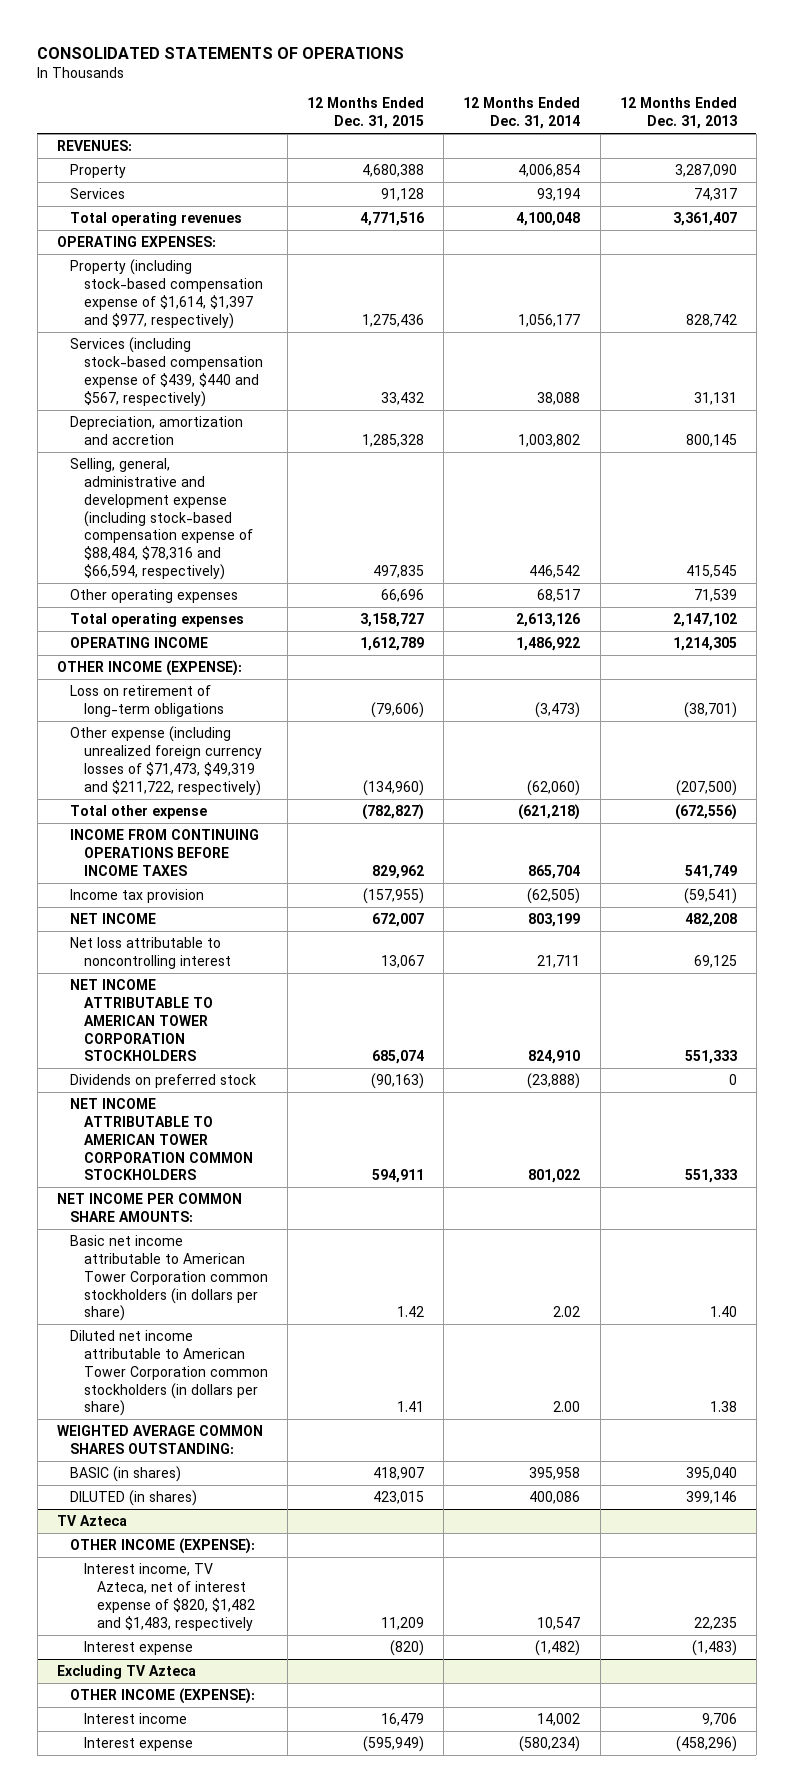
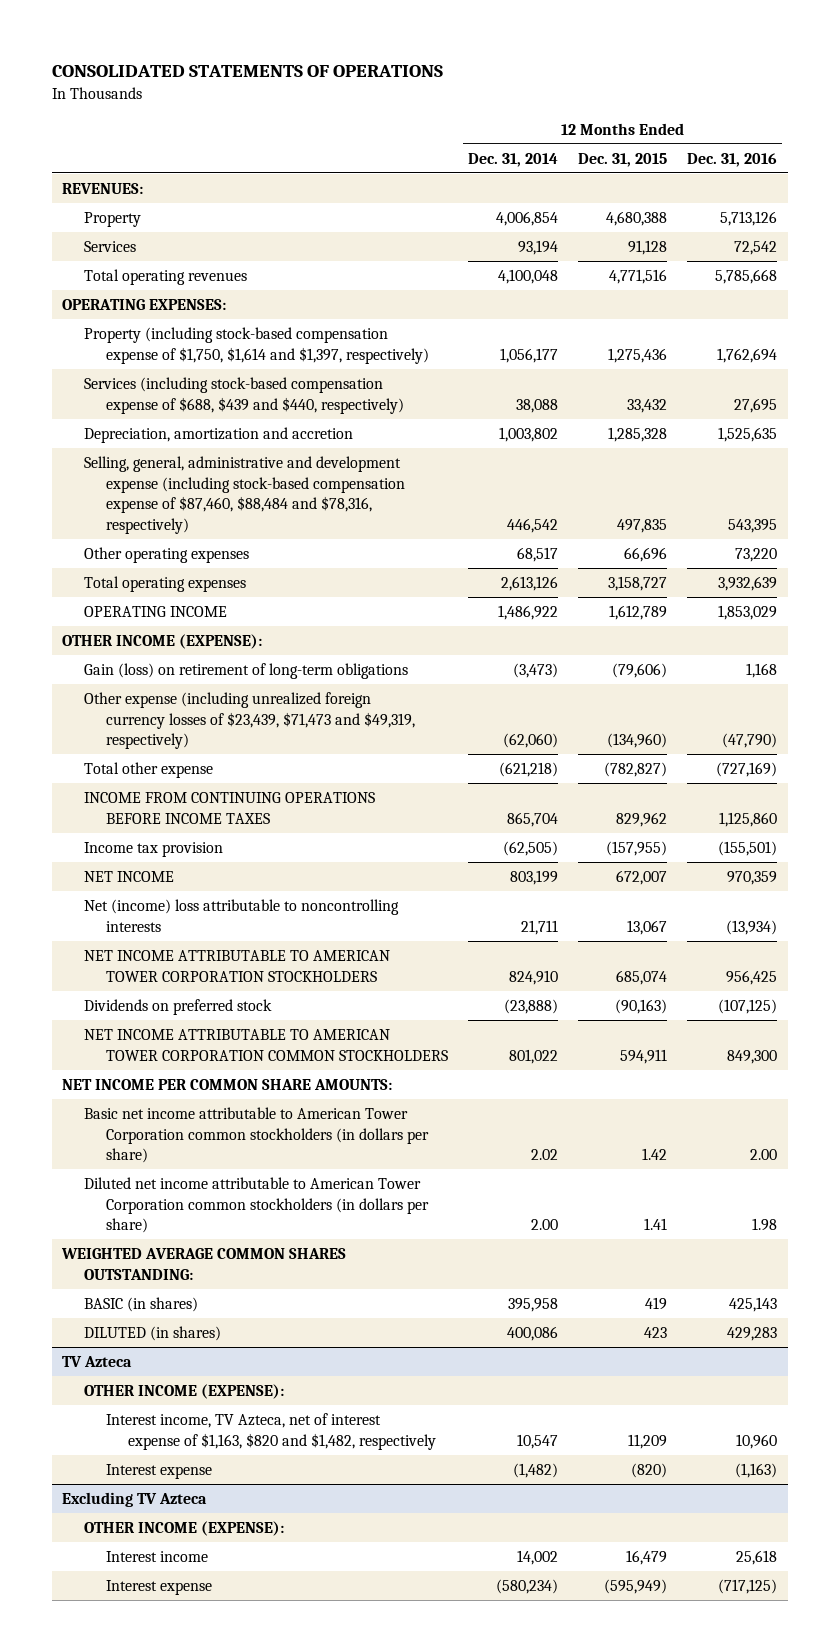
- | 12 Months Ended Dec. 31, 2015 | 12 Months Ended Dec. 31, 2014 | 12 Months Ended Dec. 31, 2013
+ | 12 Months Ended Dec. 31, 2014 | 12 Months Ended Dec. 31, 2015 | 12 Months Ended Dec. 31, 2016
- Property (including stock-based compensation expense of $1,614, $1,397 and $977, respectively) | 1,275,436 | 1,056,177 | 828,742
- Services (including stock-based compensation expense of $439, $440 and $567, respectively) | 33,432 | 38,088 | 31,131
+ Property (including stock-based compensation expense of $1,750, $1,614 and $1,397, respectively) | 1,056,177 | 1,275,436 | 1,762,694
+ Services (including stock-based compensation expense of $688, $439 and $440, respectively) | 38,088 | 33,432 | 27,695
- Selling, general, administrative and development expense (including stock-based compensation expense of $88,484, $78,316 and $66,594, respectively) | 497,835 | 446,542 | 415,545
+ Selling, general, administrative and development expense (including stock-based compensation expense of $87,460, $88,484 and $78,316, respectively) | 446,542 | 497,835 | 543,395
- Loss on retirement of long-term obligations | (79,606) | (3,473) | (38,701)
- Other expense (including unrealized foreign currency losses of $71,473, $49,319 and $211,722, respectively) | (134,960) | (62,060) | (207,500)
+ Gain (loss) on retirement of long-term obligations | (3,473) | (79,606) | 1,168
+ Other expense (including unrealized foreign currency losses of $23,439, $71,473 and $49,319, respectively) | (62,060) | (134,960) | (47,790)
- Net loss attributable to noncontrolling interest | 13,067 | 21,711 | 69,125
+ Net (income) loss attributable to noncontrolling interests | 21,711 | 13,067 | (13,934)
- BASIC (in shares) | 418,907 | 395,958 | 395,040
- DILUTED (in shares) | 423,015 | 400,086 | 399,146
+ BASIC (in shares) | 395,958 | 419 | 425,143
+ DILUTED (in shares) | 400,086 | 423 | 429,283
@ TV Azteca
- Interest income, TV Azteca, net of interest expense of $820, $1,482 and $1,483, respectively | 11,209 | 10,547 | 22,235
+ Interest income, TV Azteca, net of interest expense of $1,163, $820 and $1,482, respectively | 10,547 | 11,209 | 10,960

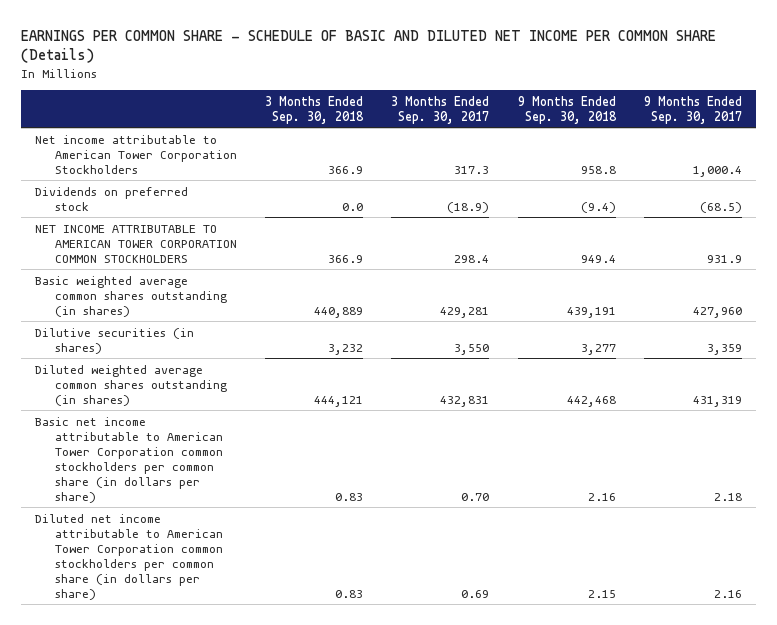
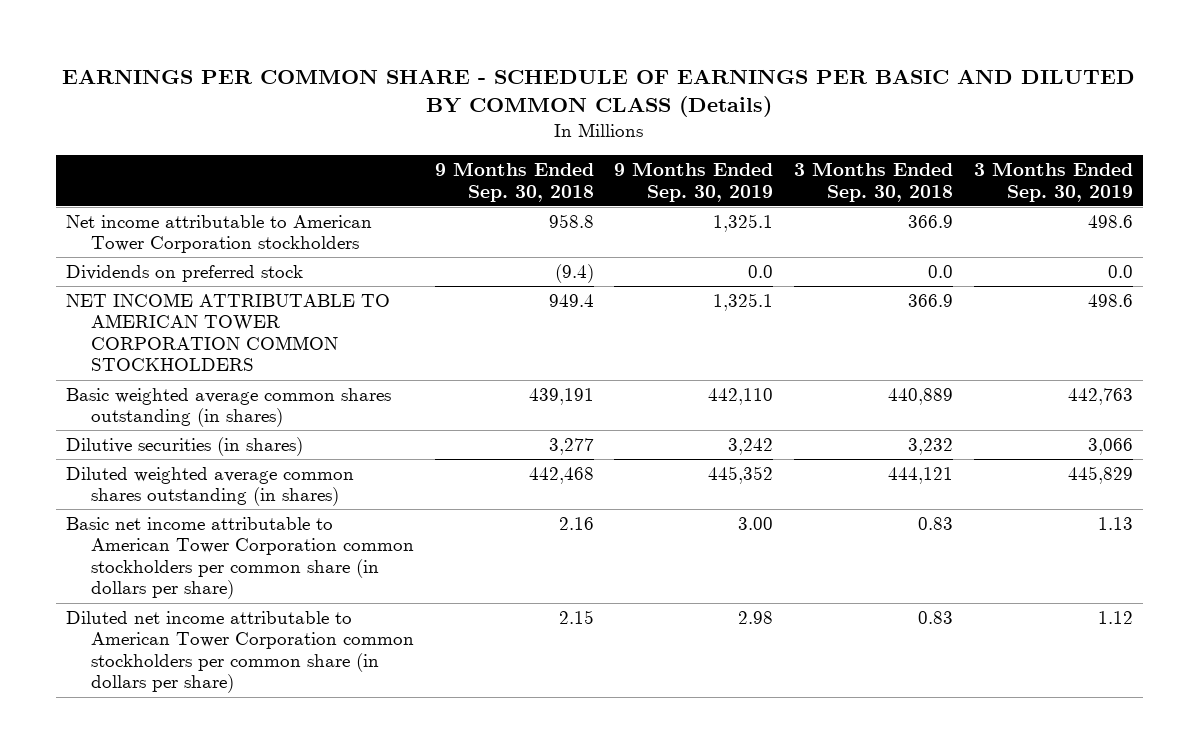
- EARNINGS PER COMMON SHARE - SCHEDULE OF BASIC AND DILUTED NET INCOME PER COMMON SHARE (Details)
+ EARNINGS PER COMMON SHARE - SCHEDULE OF EARNINGS PER BASIC AND DILUTED BY COMMON CLASS (Details)
- | 3 Months Ended Sep. 30, 2018 | 3 Months Ended Sep. 30, 2017 | 9 Months Ended Sep. 30, 2018 | 9 Months Ended Sep. 30, 2017
+ | 9 Months Ended Sep. 30, 2018 | 9 Months Ended Sep. 30, 2019 | 3 Months Ended Sep. 30, 2018 | 3 Months Ended Sep. 30, 2019
- Net income attributable to American Tower Corporation Stockholders | 366.9 | 317.3 | 958.8 | 1,000.4
+ Net income attributable to American Tower Corporation stockholders | 958.8 | 1,325.1 | 366.9 | 498.6

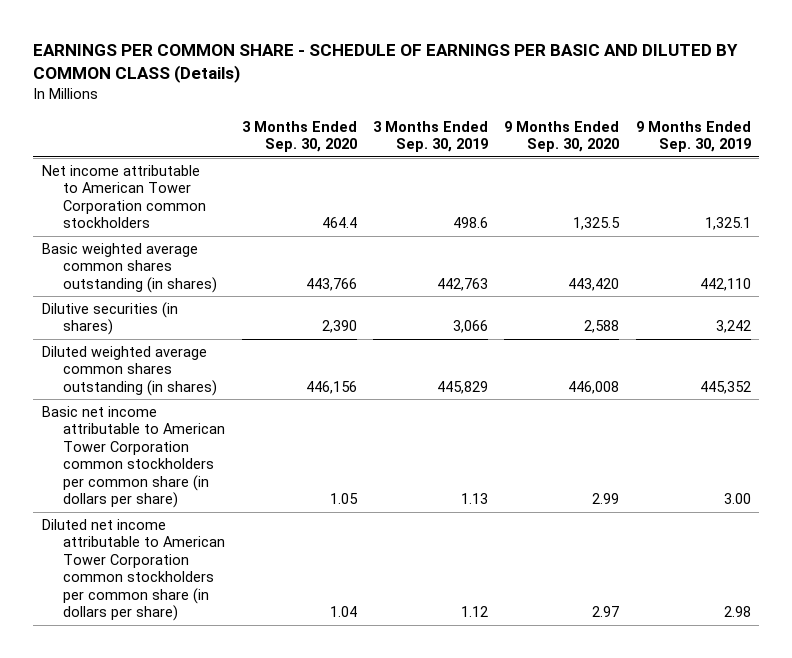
- | 9 Months Ended Sep. 30, 2018 | 9 Months Ended Sep. 30, 2019 | 3 Months Ended Sep. 30, 2018 | 3 Months Ended Sep. 30, 2019
+ | 3 Months Ended Sep. 30, 2020 | 3 Months Ended Sep. 30, 2019 | 9 Months Ended Sep. 30, 2020 | 9 Months Ended Sep. 30, 2019
- Net income attributable to American Tower Corporation stockholders | 958.8 | 1,325.1 | 366.9 | 498.6
- Dividends on preferred stock | (9.4) | 0.0 | 0.0 | 0.0
- NET INCOME ATTRIBUTABLE TO AMERICAN TOWER CORPORATION COMMON STOCKHOLDERS | 949.4 | 1,325.1 | 366.9 | 498.6
+ Net income attributable to American Tower Corporation common stockholders | 464.4 | 498.6 | 1,325.5 | 1,325.1

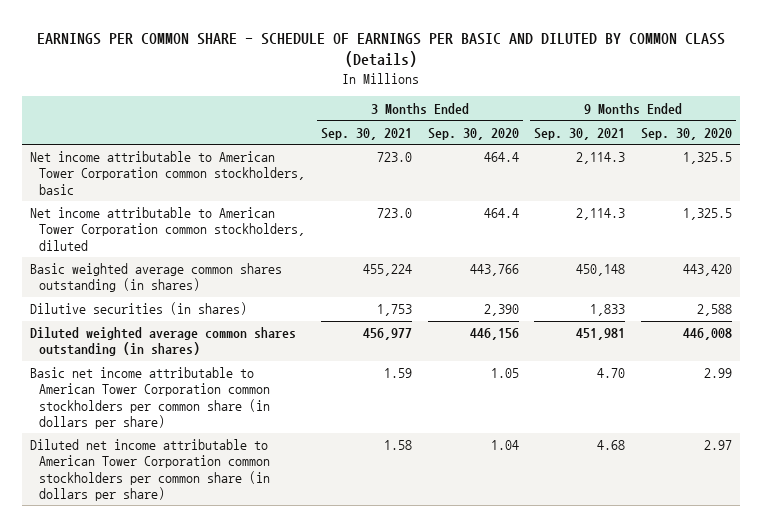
- | 3 Months Ended Sep. 30, 2020 | 3 Months Ended Sep. 30, 2019 | 9 Months Ended Sep. 30, 2020 | 9 Months Ended Sep. 30, 2019
+ | 3 Months Ended Sep. 30, 2021 | 3 Months Ended Sep. 30, 2020 | 9 Months Ended Sep. 30, 2021 | 9 Months Ended Sep. 30, 2020
- Net income attributable to American Tower Corporation common stockholders | 464.4 | 498.6 | 1,325.5 | 1,325.1
+ Net income attributable to American Tower Corporation common stockholders, basic | 723.0 | 464.4 | 2,114.3 | 1,325.5
+ Net income attributable to American Tower Corporation common stockholders, diluted | 723.0 | 464.4 | 2,114.3 | 1,325.5

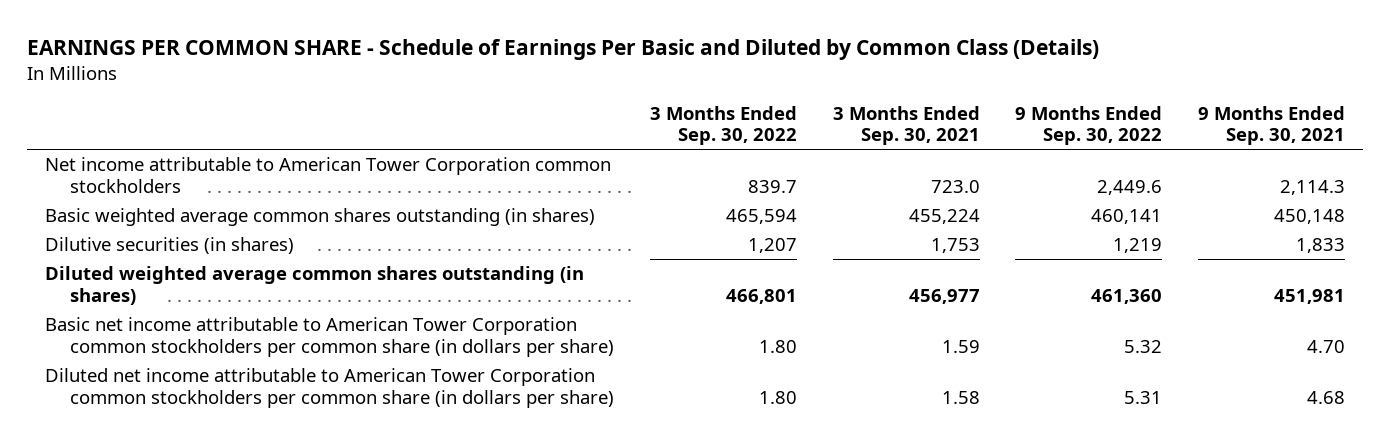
- EARNINGS PER COMMON SHARE - SCHEDULE OF EARNINGS PER BASIC AND DILUTED BY COMMON CLASS (Details)
+ EARNINGS PER COMMON SHARE - Schedule of Earnings Per Basic and Diluted by Common Class (Details)
- | 3 Months Ended Sep. 30, 2021 | 3 Months Ended Sep. 30, 2020 | 9 Months Ended Sep. 30, 2021 | 9 Months Ended Sep. 30, 2020
+ | 3 Months Ended Sep. 30, 2022 | 3 Months Ended Sep. 30, 2021 | 9 Months Ended Sep. 30, 2022 | 9 Months Ended Sep. 30, 2021
- Net income attributable to American Tower Corporation common stockholders, basic | 723.0 | 464.4 | 2,114.3 | 1,325.5
- Net income attributable to American Tower Corporation common stockholders, diluted | 723.0 | 464.4 | 2,114.3 | 1,325.5
+ Net income attributable to American Tower Corporation common stockholders | 839.7 | 723.0 | 2,449.6 | 2,114.3

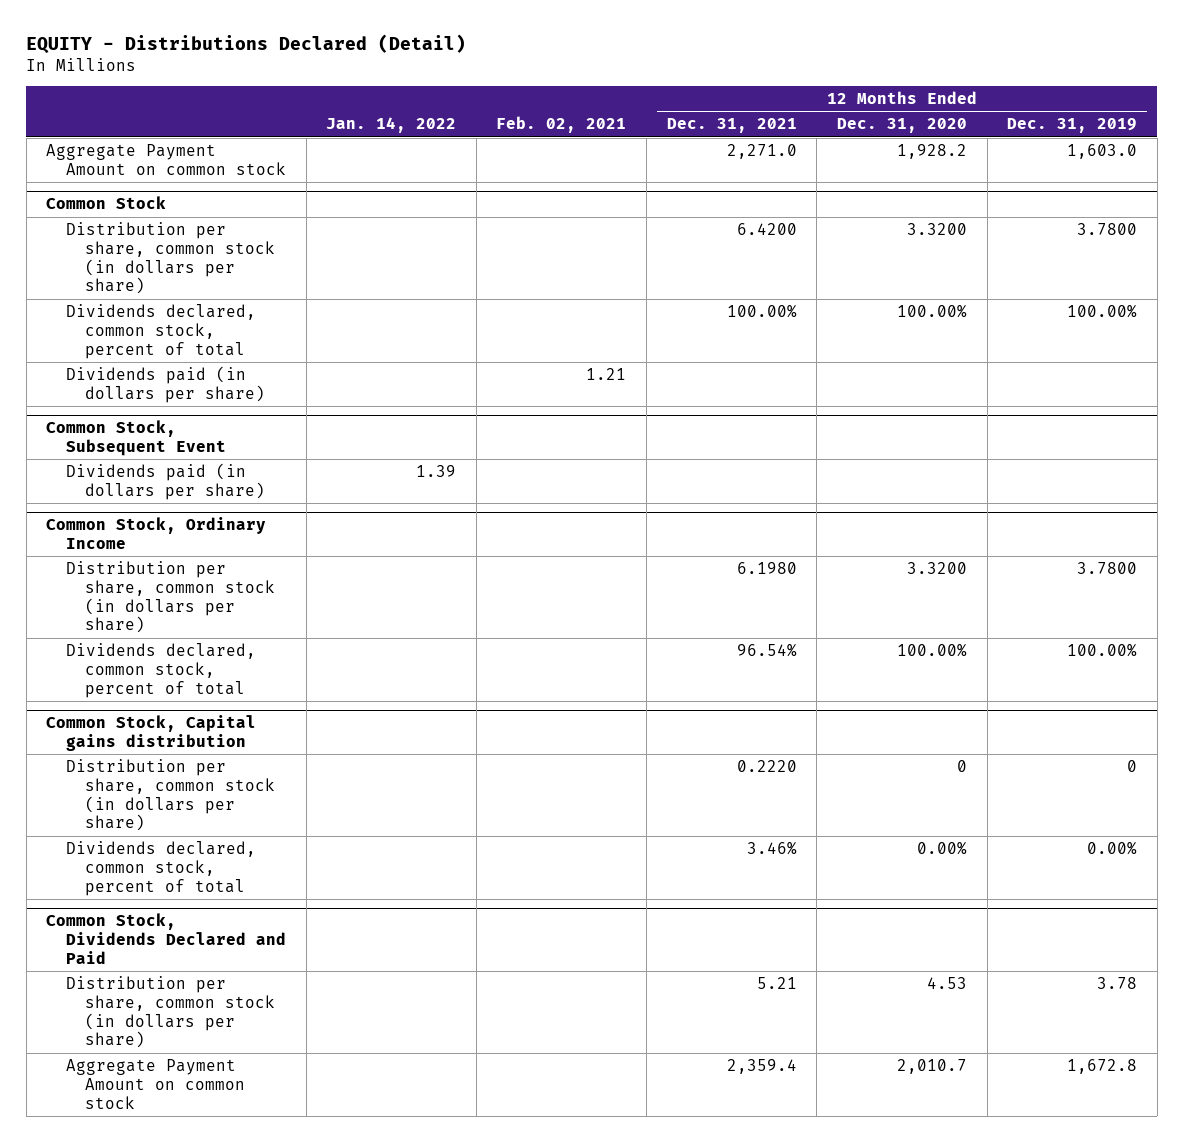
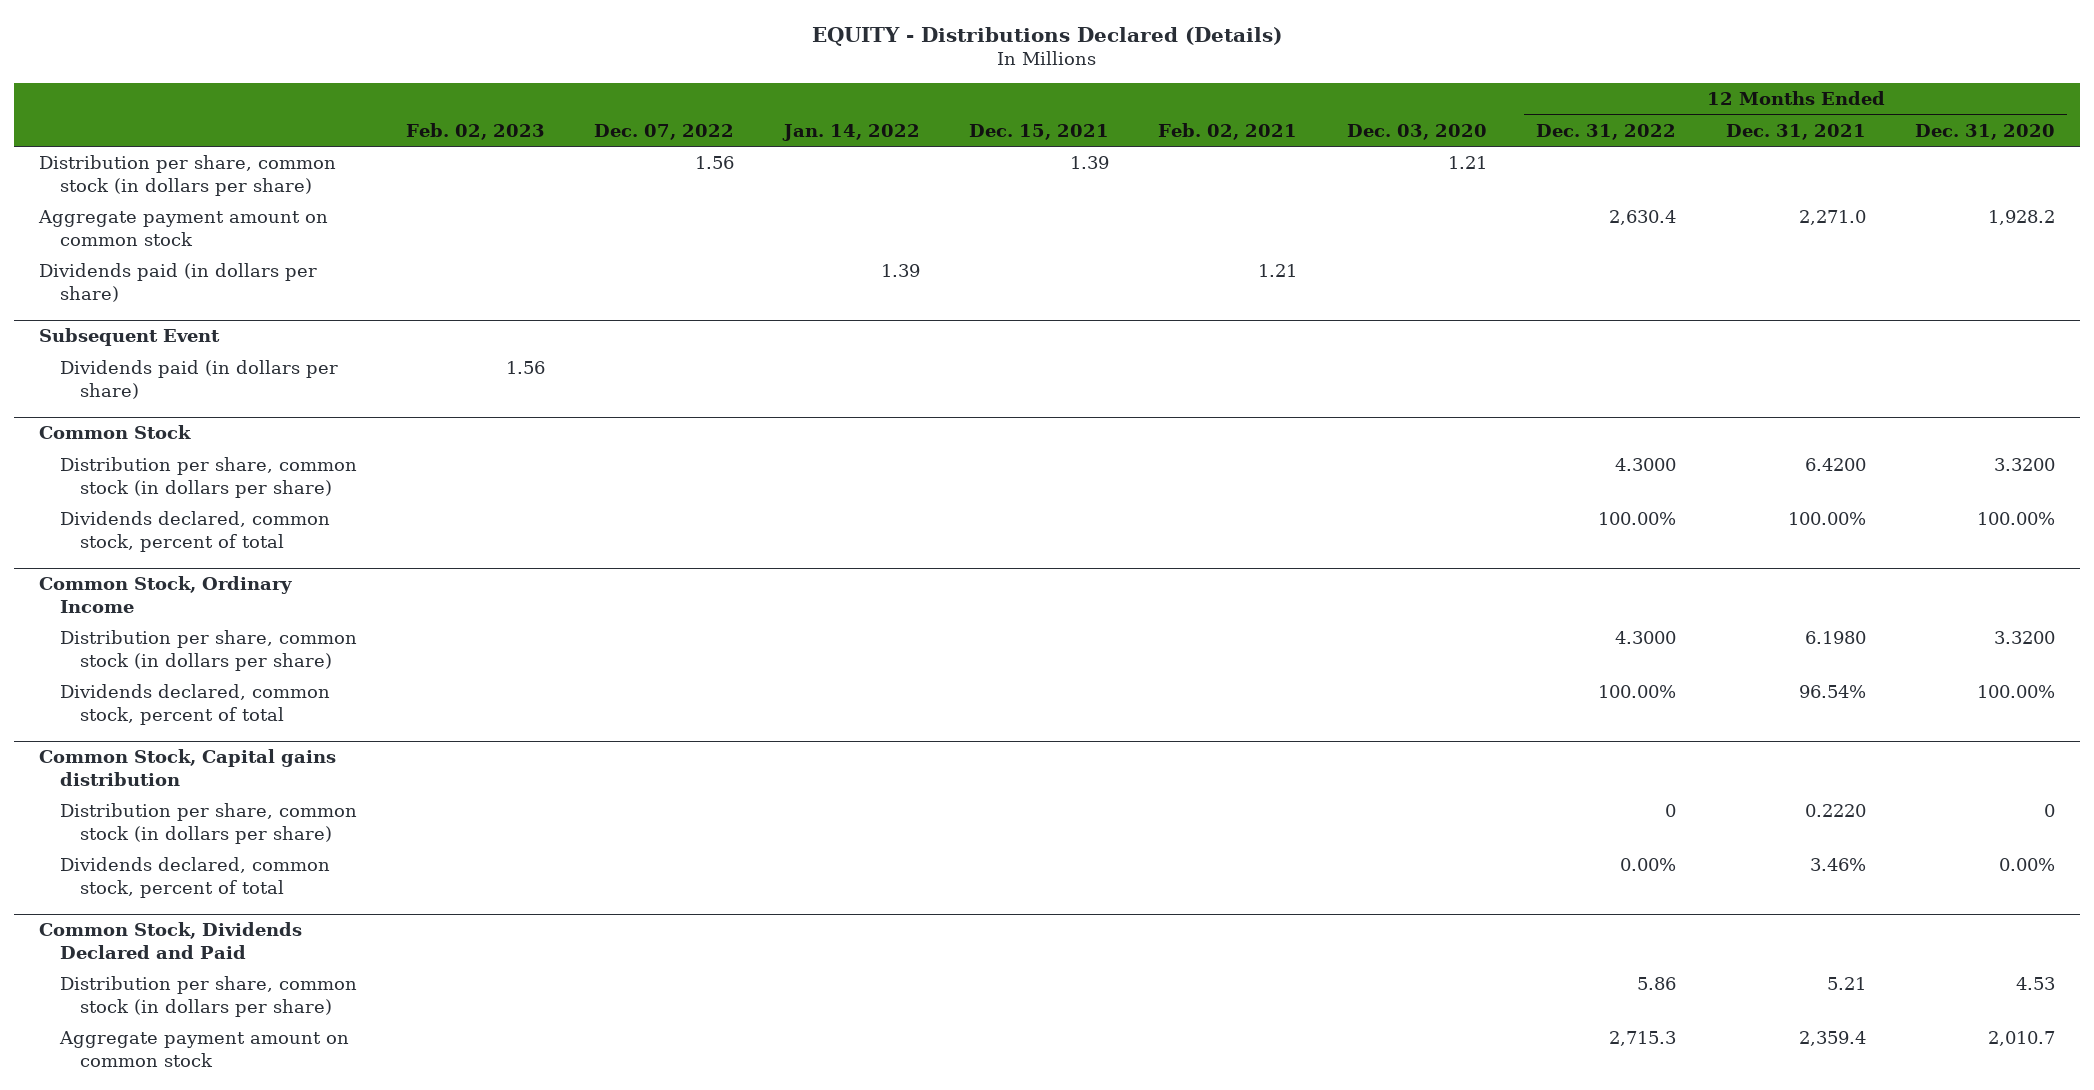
- EQUITY - Distributions Declared (Detail)
+ EQUITY - Distributions Declared (Details)
- | Jan. 14, 2022 | Feb. 02, 2021 | 12 Months Ended Dec. 31, 2021 | 12 Months Ended Dec. 31, 2020 | 12 Months Ended Dec. 31, 2019
+ | Feb. 02, 2023 | Dec. 07, 2022 | Jan. 14, 2022 | Dec. 15, 2021 | Feb. 02, 2021 | Dec. 03, 2020 | 12 Months Ended Dec. 31, 2022 | 12 Months Ended Dec. 31, 2021 | 12 Months Ended Dec. 31, 2020
- Aggregate Payment Amount on common stock | | | 2,271.0 | 1,928.2 | 1,603.0
+ Distribution per share, common stock (in dollars per share) | | 1.56 | | 1.39 | | 1.21 | | |
+ Aggregate payment amount on common stock | | | | | | | 2,630.4 | 2,271.0 | 1,928.2
+ Dividends paid (in dollars per share) | | | 1.39 | | 1.21 | | | |
+ Subsequent Event
+ Dividends paid (in dollars per share) | 1.56 | | | | | | | |
@ Common Stock
- Dividends paid (in dollars per share) | | 1.21 | | |
- Common Stock, Subsequent Event
- Dividends paid (in dollars per share) | 1.39 | | | |
@ Common Stock, Dividends Declared and Paid
- Aggregate Payment Amount on common stock | | | 2,359.4 | 2,010.7 | 1,672.8
+ Aggregate payment amount on common stock | | | | | | | 2,715.3 | 2,359.4 | 2,010.7

